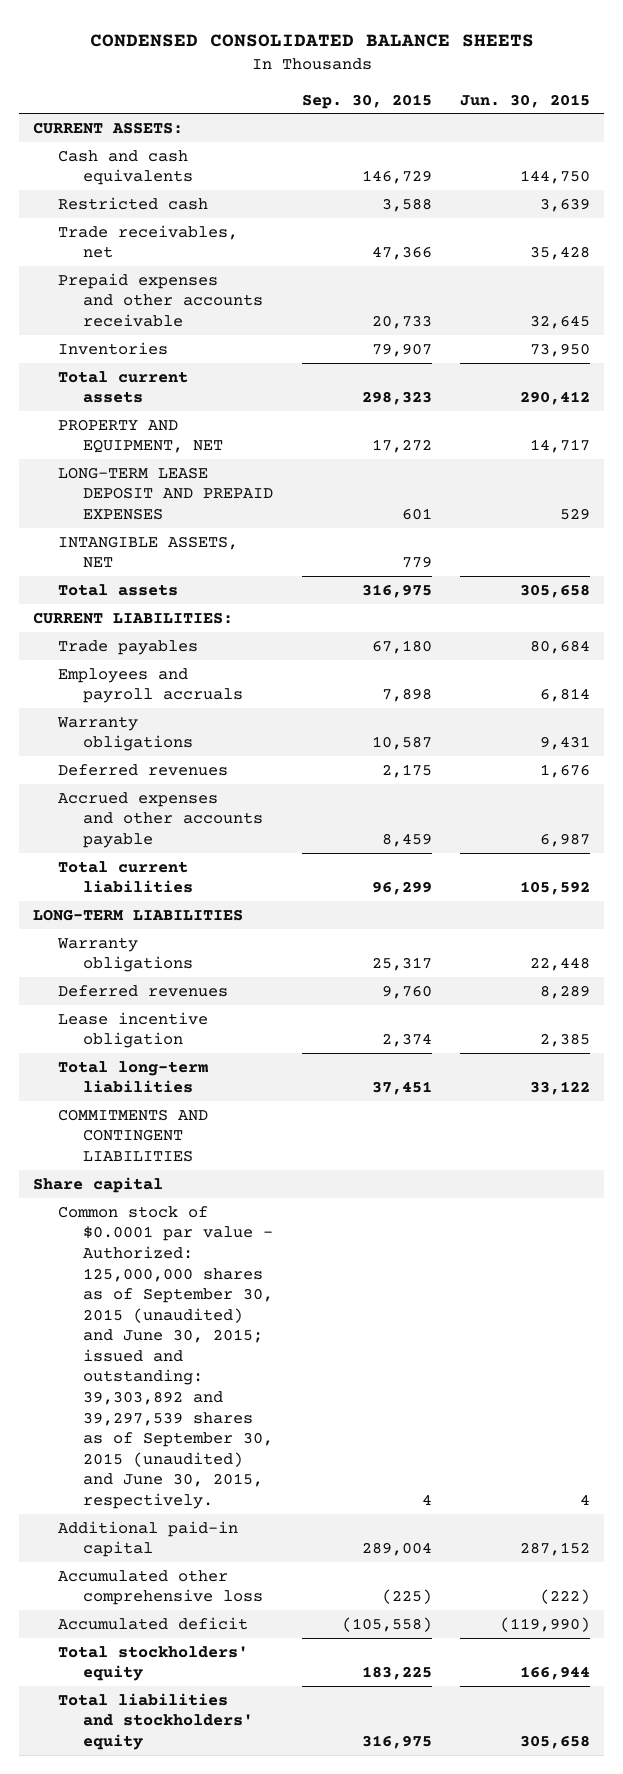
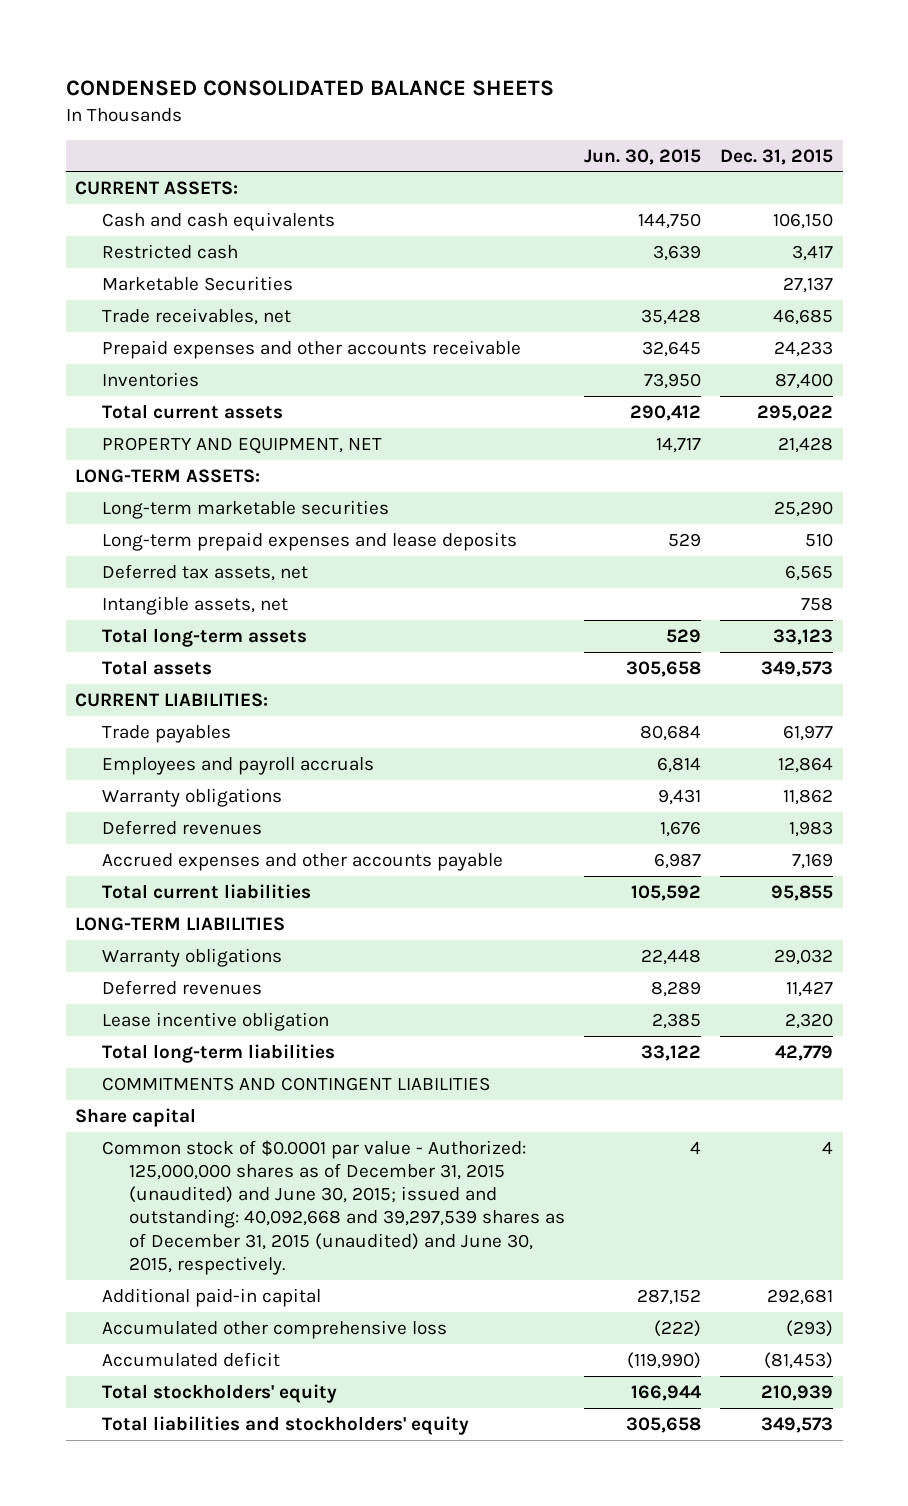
- | Sep. 30, 2015 | Jun. 30, 2015
+ | Jun. 30, 2015 | Dec. 31, 2015
+ Marketable Securities | | 27,137
- LONG-TERM LEASE DEPOSIT AND PREPAID EXPENSES | 601 | 529
- INTANGIBLE ASSETS, NET | 779 |
+ LONG-TERM ASSETS:
+ Long-term marketable securities | | 25,290
+ Long-term prepaid expenses and lease deposits | 529 | 510
+ Deferred tax assets, net | | 6,565
+ Intangible assets, net | | 758
+ Total long-term assets | 529 | 33,123
- Common stock of $0.0001 par value - Authorized: 125,000,000 shares as of September 30, 2015 (unaudited) and June 30, 2015; issued and outstanding: 39,303,892 and 39,297,539 shares as of September 30, 2015 (unaudited) and June 30, 2015, respectively. | 4 | 4
+ Common stock of $0.0001 par value - Authorized: 125,000,000 shares as of December 31, 2015 (unaudited) and June 30, 2015; issued and outstanding: 40,092,668 and 39,297,539 shares as of December 31, 2015 (unaudited) and June 30, 2015, respectively. | 4 | 4

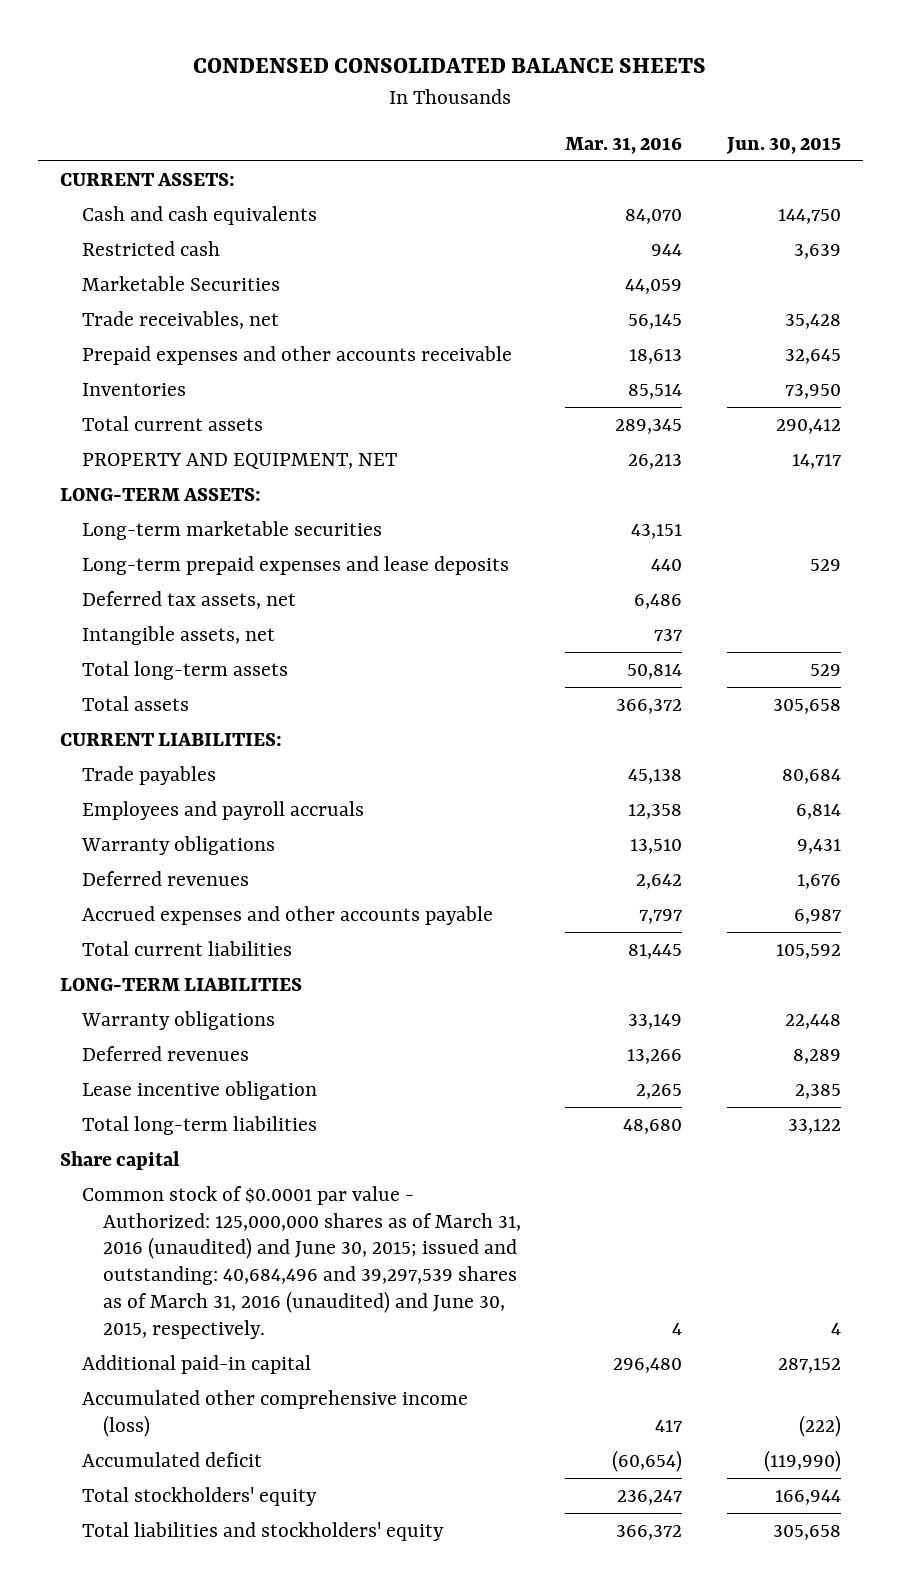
- | Jun. 30, 2015 | Dec. 31, 2015
+ | Mar. 31, 2016 | Jun. 30, 2015
- COMMITMENTS AND CONTINGENT LIABILITIES
- Common stock of $0.0001 par value - Authorized: 125,000,000 shares as of December 31, 2015 (unaudited) and June 30, 2015; issued and outstanding: 40,092,668 and 39,297,539 shares as of December 31, 2015 (unaudited) and June 30, 2015, respectively. | 4 | 4
+ Common stock of $0.0001 par value - Authorized: 125,000,000 shares as of March 31, 2016 (unaudited) and June 30, 2015; issued and outstanding: 40,684,496 and 39,297,539 shares as of March 31, 2016 (unaudited) and June 30, 2015, respectively. | 4 | 4
- Accumulated other comprehensive loss | (222) | (293)
+ Accumulated other comprehensive income (loss) | 417 | (222)

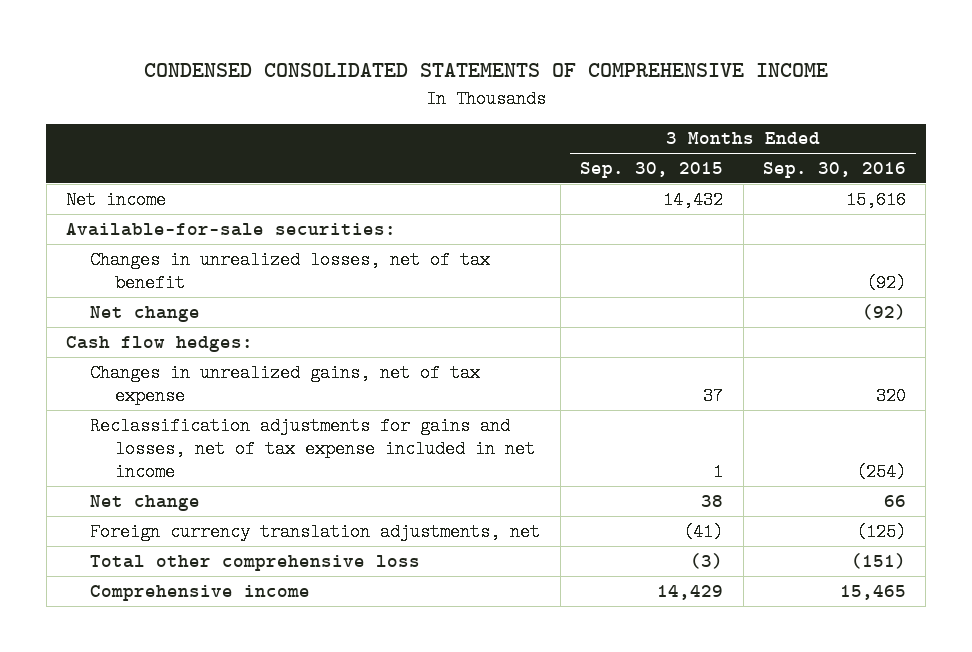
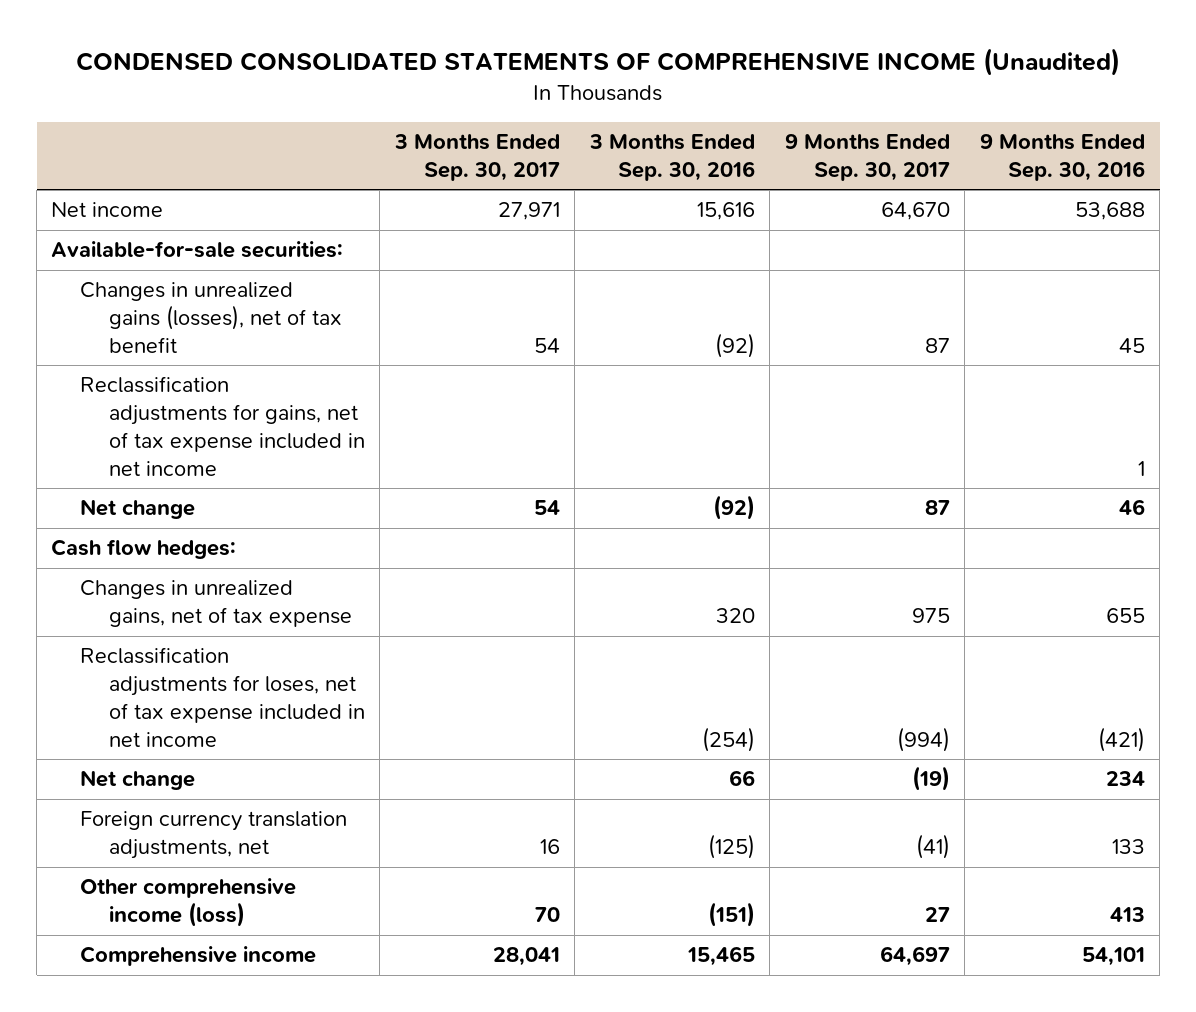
- CONDENSED CONSOLIDATED STATEMENTS OF COMPREHENSIVE INCOME
+ CONDENSED CONSOLIDATED STATEMENTS OF COMPREHENSIVE INCOME (Unaudited)
- | 3 Months Ended Sep. 30, 2015 | 3 Months Ended Sep. 30, 2016
+ | 3 Months Ended Sep. 30, 2017 | 3 Months Ended Sep. 30, 2016 | 9 Months Ended Sep. 30, 2017 | 9 Months Ended Sep. 30, 2016
- Changes in unrealized losses, net of tax benefit | | (92)
+ Changes in unrealized gains (losses), net of tax benefit | 54 | (92) | 87 | 45
+ Reclassification adjustments for gains, net of tax expense included in net income | | | | 1
- Reclassification adjustments for gains and losses, net of tax expense included in net income | 1 | (254)
+ Reclassification adjustments for loses, net of tax expense included in net income | | (254) | (994) | (421)
- Total other comprehensive loss | (3) | (151)
+ Other comprehensive income (loss) | 70 | (151) | 27 | 413

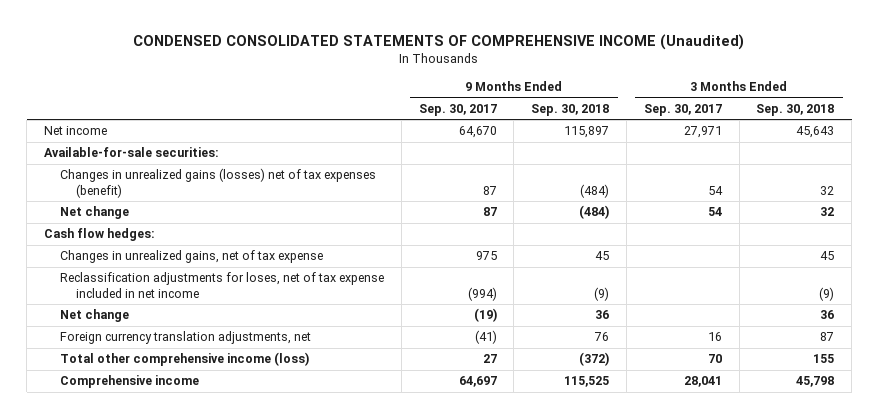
- | 3 Months Ended Sep. 30, 2017 | 3 Months Ended Sep. 30, 2016 | 9 Months Ended Sep. 30, 2017 | 9 Months Ended Sep. 30, 2016
+ | 9 Months Ended Sep. 30, 2017 | 9 Months Ended Sep. 30, 2018 | 3 Months Ended Sep. 30, 2017 | 3 Months Ended Sep. 30, 2018
- Changes in unrealized gains (losses), net of tax benefit | 54 | (92) | 87 | 45
- Reclassification adjustments for gains, net of tax expense included in net income | | | | 1
+ Changes in unrealized gains (losses) net of tax expenses (benefit) | 87 | (484) | 54 | 32
- Other comprehensive income (loss) | 70 | (151) | 27 | 413
+ Total other comprehensive income (loss) | 27 | (372) | 70 | 155

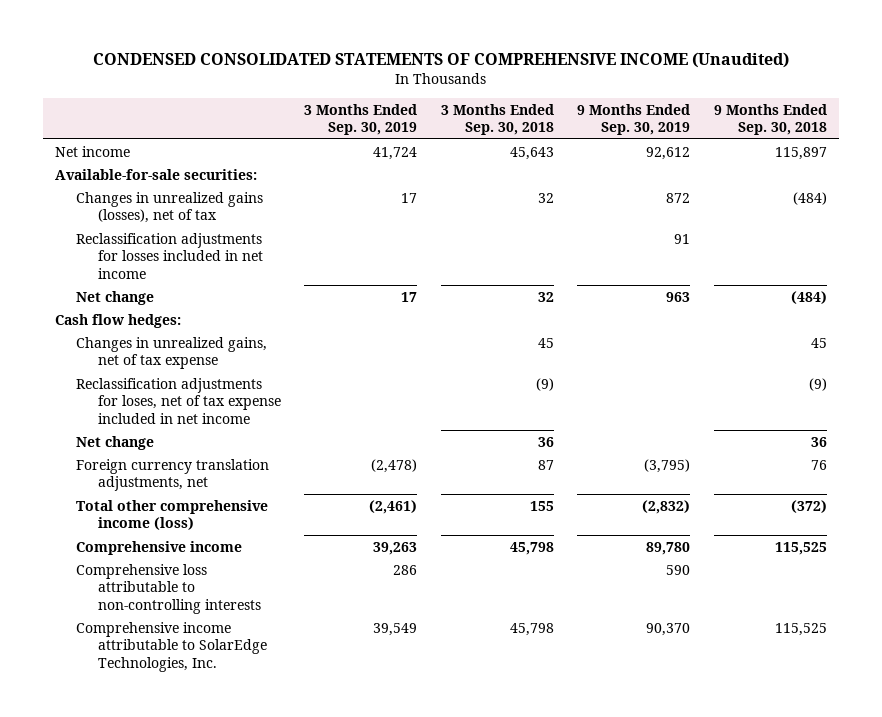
- | 9 Months Ended Sep. 30, 2017 | 9 Months Ended Sep. 30, 2018 | 3 Months Ended Sep. 30, 2017 | 3 Months Ended Sep. 30, 2018
+ | 3 Months Ended Sep. 30, 2019 | 3 Months Ended Sep. 30, 2018 | 9 Months Ended Sep. 30, 2019 | 9 Months Ended Sep. 30, 2018
- Changes in unrealized gains (losses) net of tax expenses (benefit) | 87 | (484) | 54 | 32
+ Changes in unrealized gains (losses), net of tax | 17 | 32 | 872 | (484)
+ Reclassification adjustments for losses included in net income | | | 91 |
+ Comprehensive loss attributable to non-controlling interests | 286 | | 590 |
+ Comprehensive income attributable to SolarEdge Technologies, Inc. | 39,549 | 45,798 | 90,370 | 115,525

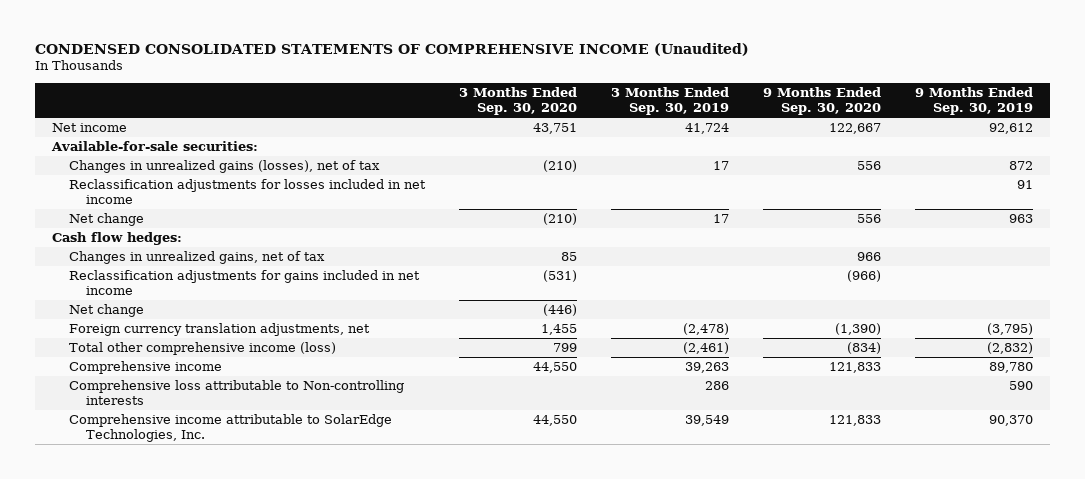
- | 3 Months Ended Sep. 30, 2019 | 3 Months Ended Sep. 30, 2018 | 9 Months Ended Sep. 30, 2019 | 9 Months Ended Sep. 30, 2018
+ | 3 Months Ended Sep. 30, 2020 | 3 Months Ended Sep. 30, 2019 | 9 Months Ended Sep. 30, 2020 | 9 Months Ended Sep. 30, 2019
- Changes in unrealized gains, net of tax expense | | 45 | | 45
- Reclassification adjustments for loses, net of tax expense included in net income | | (9) | | (9)
+ Changes in unrealized gains, net of tax | 85 | | 966 |
+ Reclassification adjustments for gains included in net income | (531) | | (966) |
- Comprehensive loss attributable to non-controlling interests | 286 | | 590 |
+ Comprehensive loss attributable to Non-controlling interests | | 286 | | 590

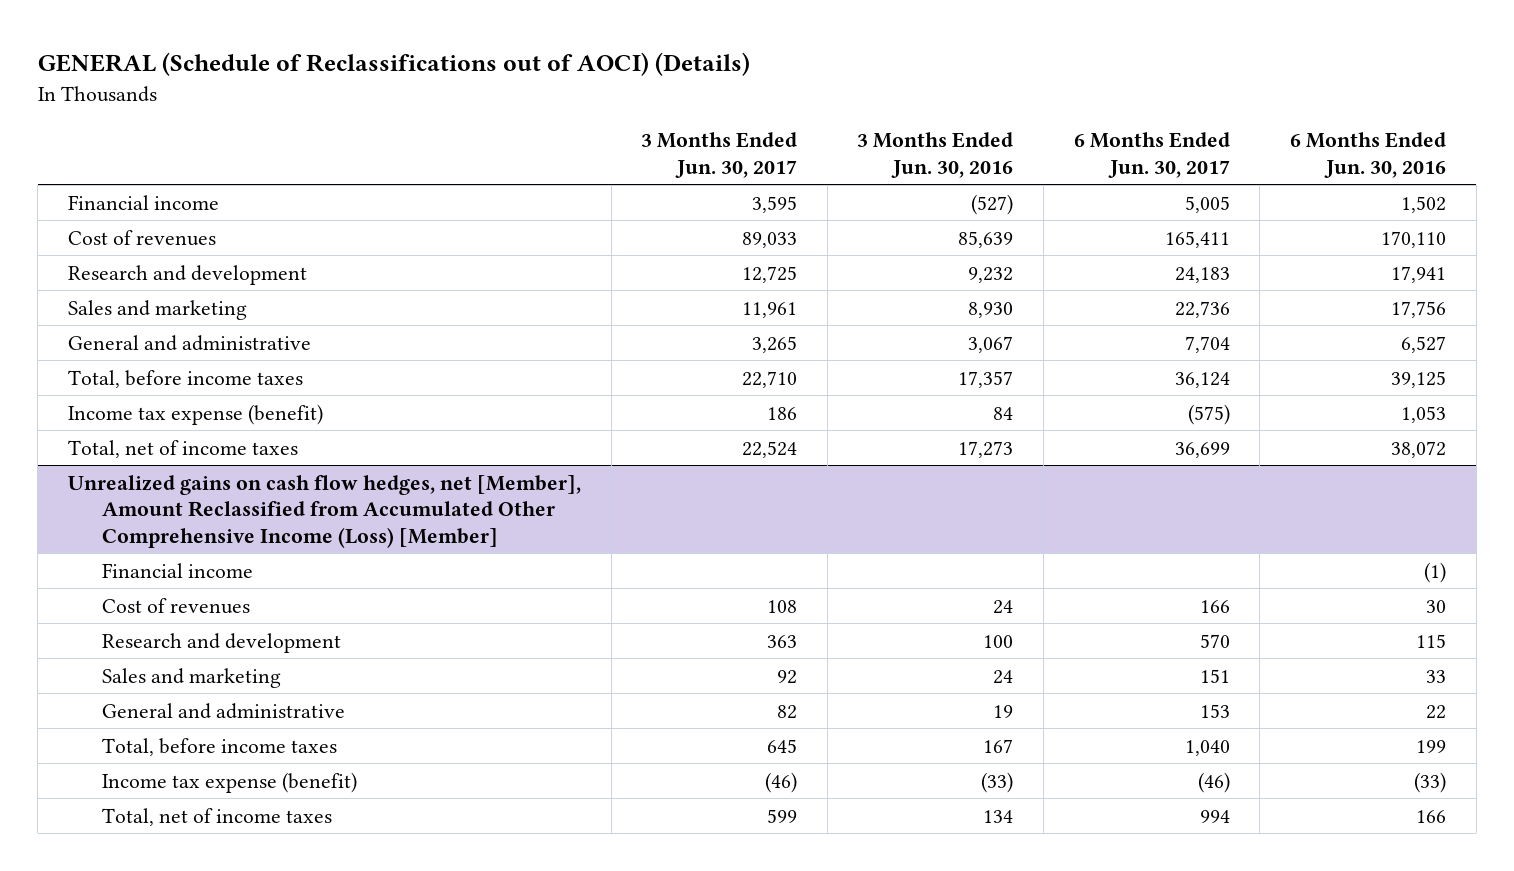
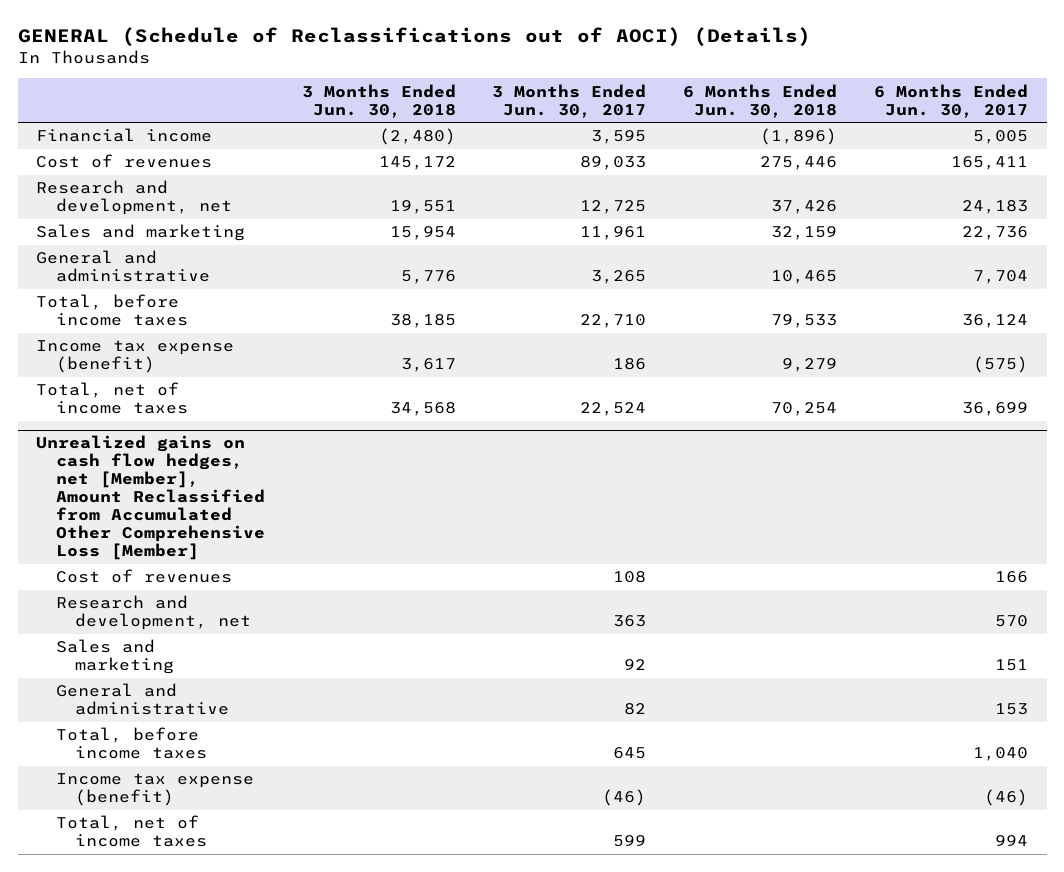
- | 3 Months Ended Jun. 30, 2017 | 3 Months Ended Jun. 30, 2016 | 6 Months Ended Jun. 30, 2017 | 6 Months Ended Jun. 30, 2016
+ | 3 Months Ended Jun. 30, 2018 | 3 Months Ended Jun. 30, 2017 | 6 Months Ended Jun. 30, 2018 | 6 Months Ended Jun. 30, 2017
- Research and development | 12,725 | 9,232 | 24,183 | 17,941
+ Research and development, net | 19,551 | 12,725 | 37,426 | 24,183
- Unrealized gains on cash flow hedges, net [Member], Amount Reclassified from Accumulated Other Comprehensive Income (Loss) [Member]
- Financial income | | | | (1)
+ Unrealized gains on cash flow hedges, net [Member], Amount Reclassified from Accumulated Other Comprehensive Loss [Member]
- Research and development | 363 | 100 | 570 | 115
+ Research and development, net | | 363 | | 570

